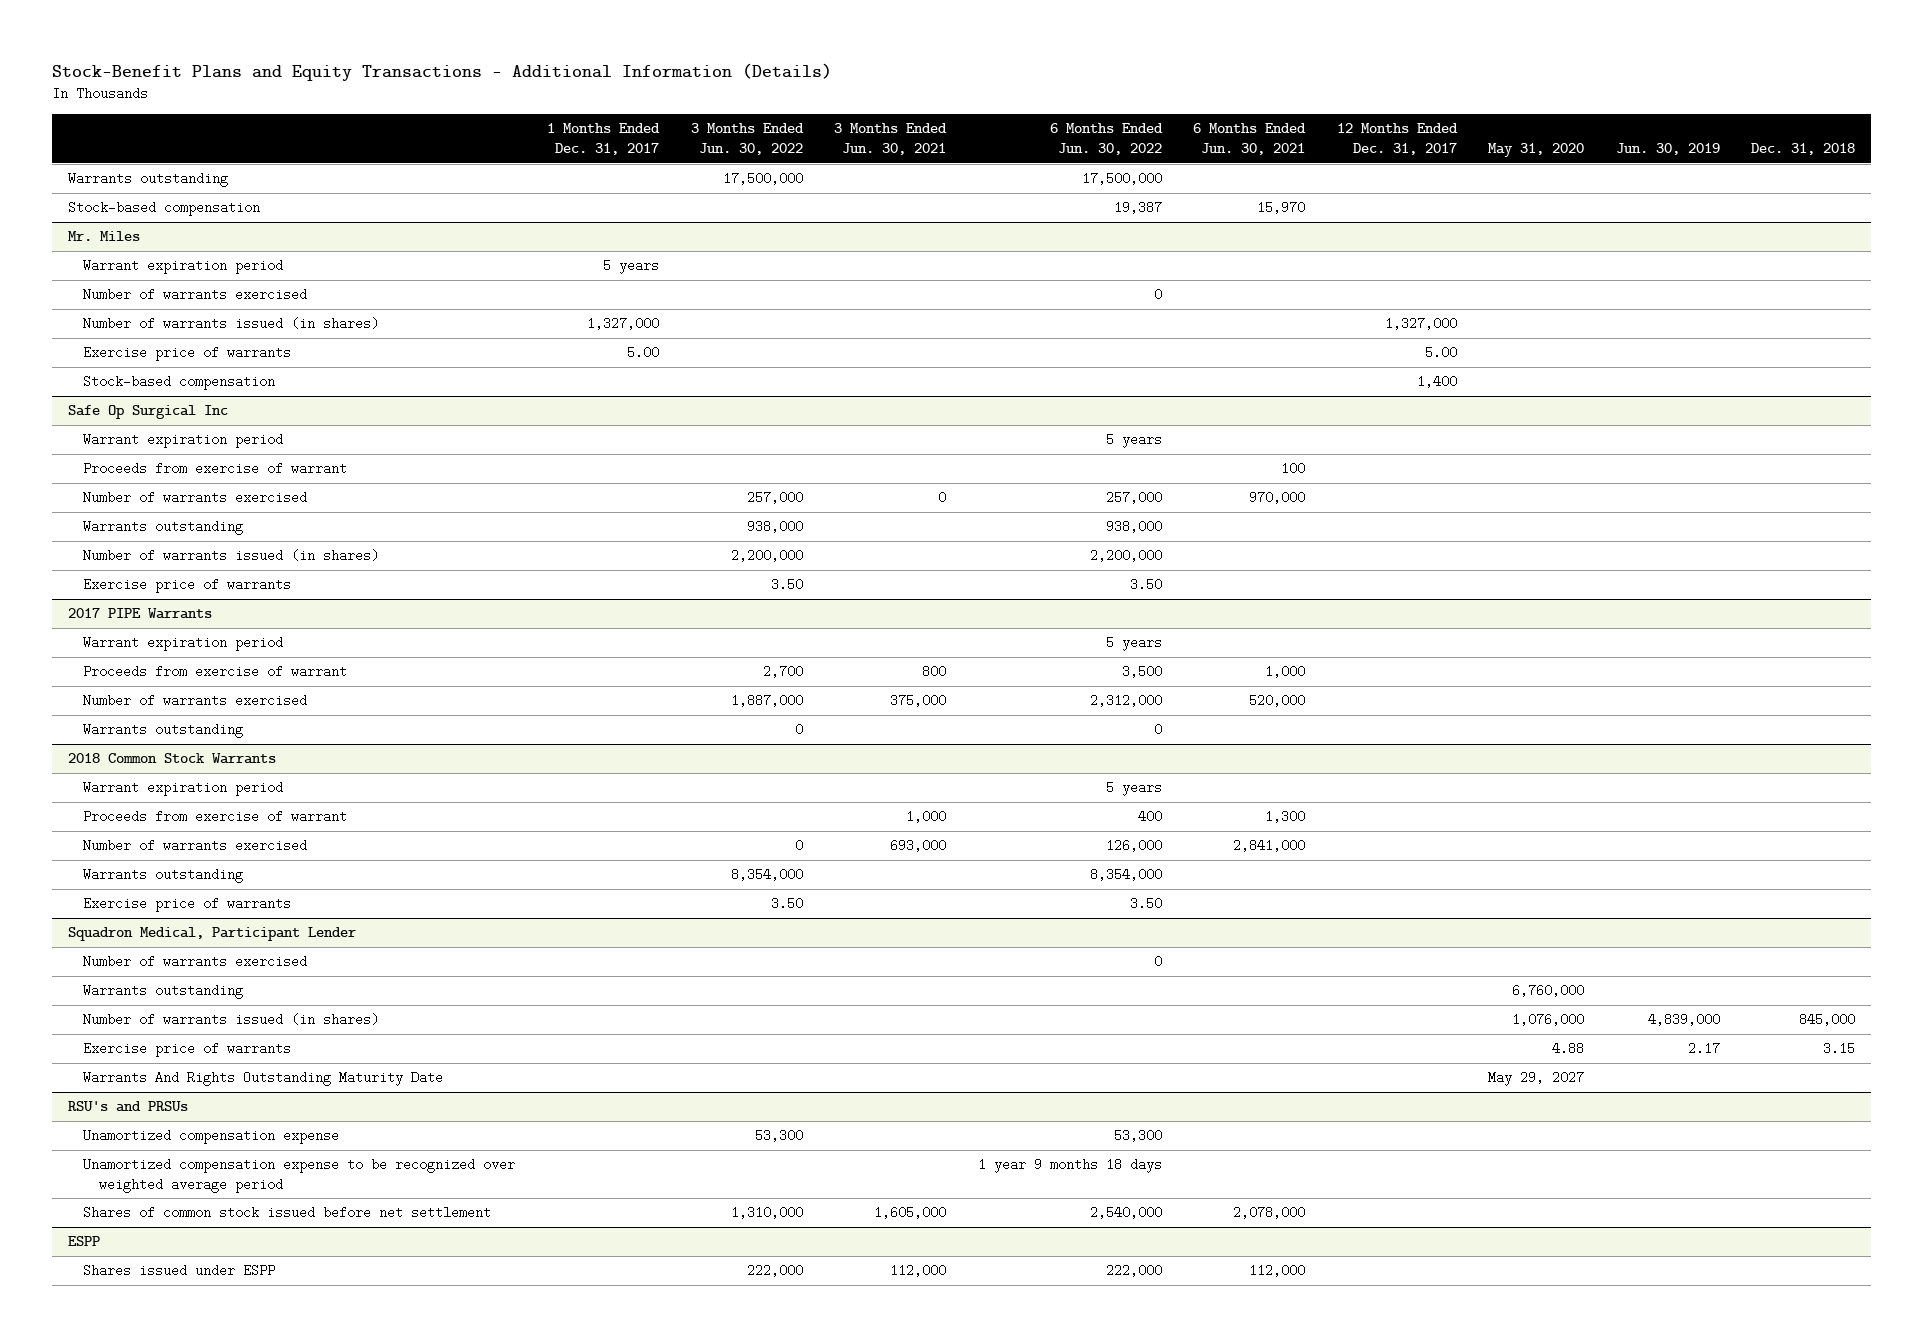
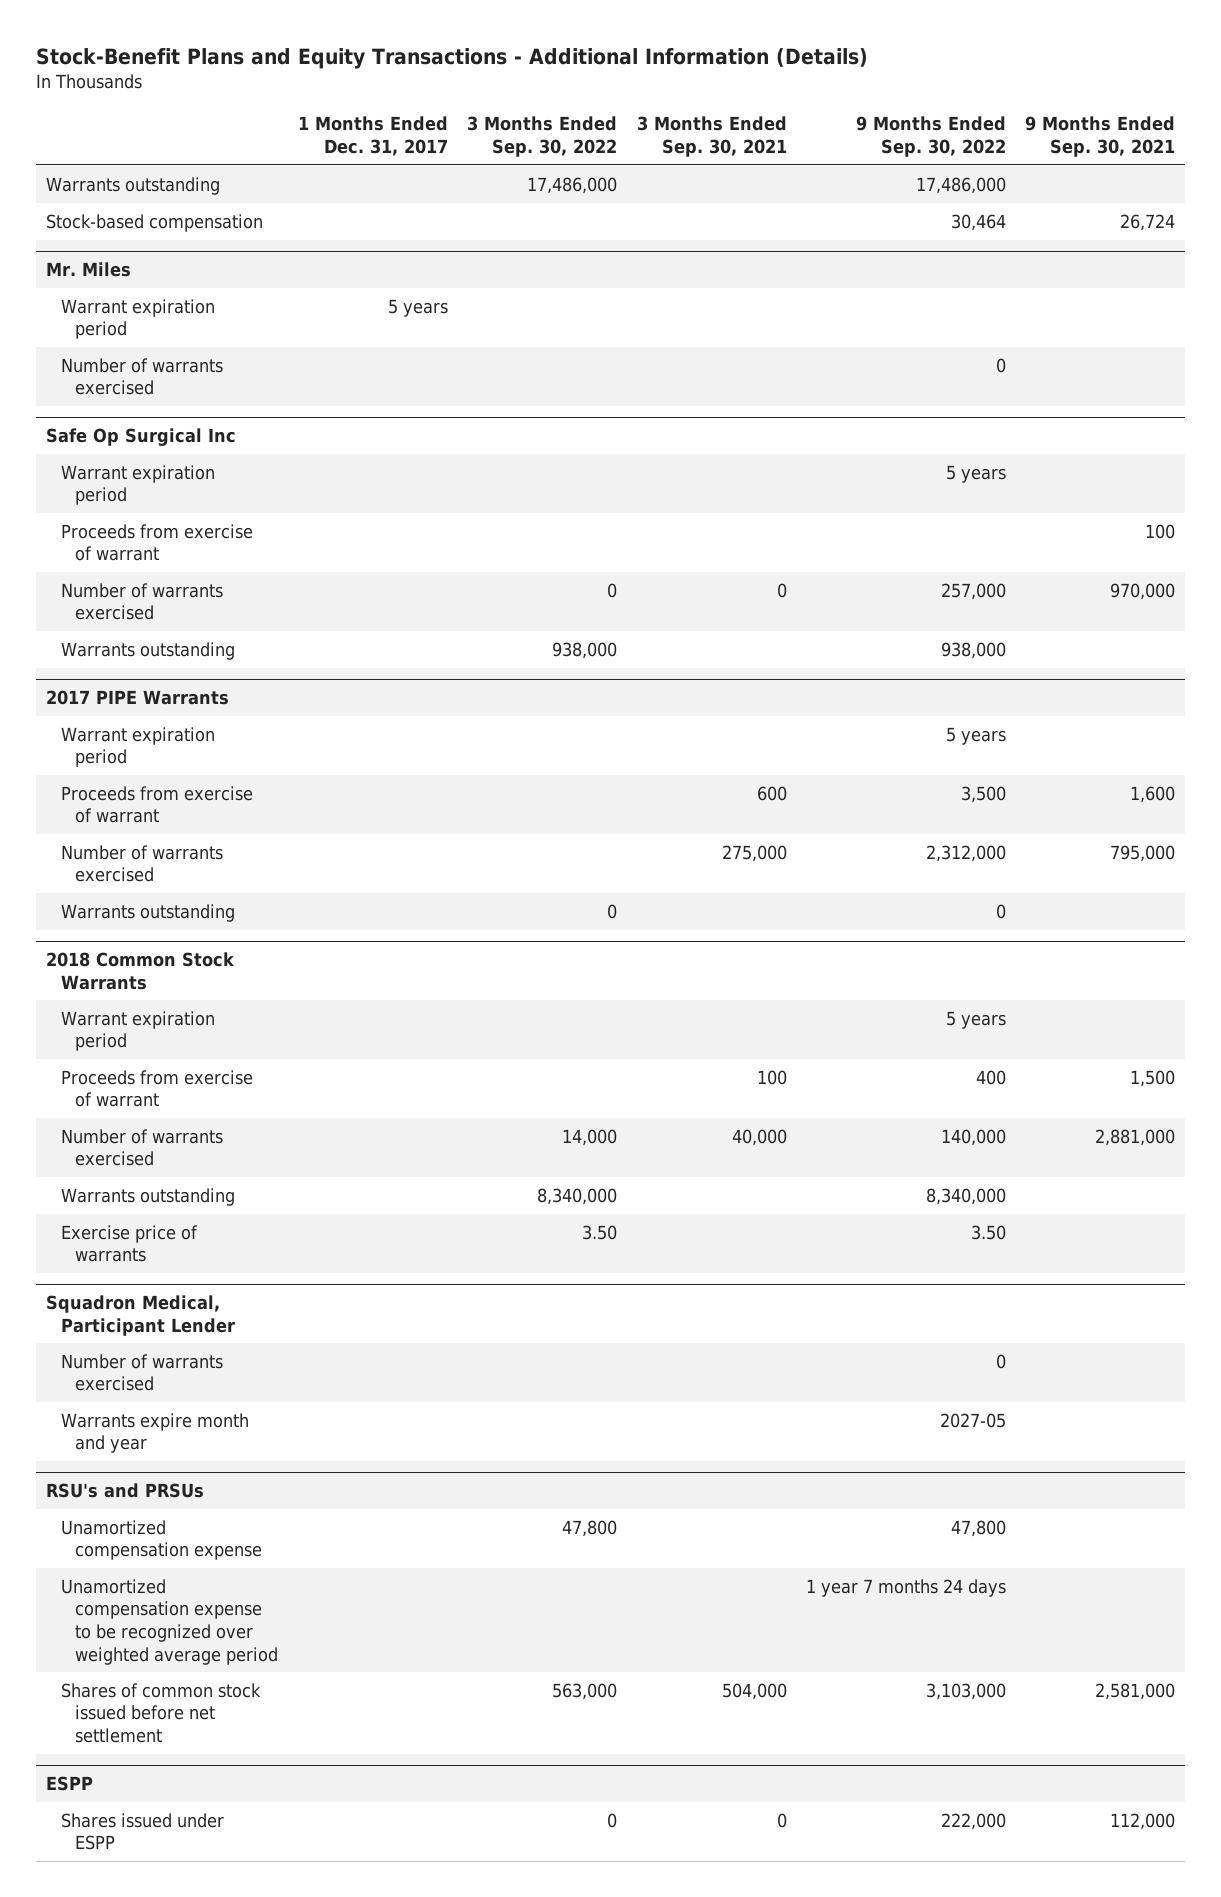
- | 1 Months Ended Dec. 31, 2017 | 3 Months Ended Jun. 30, 2022 | 3 Months Ended Jun. 30, 2021 | 6 Months Ended Jun. 30, 2022 | 6 Months Ended Jun. 30, 2021 | 12 Months Ended Dec. 31, 2017 | May 31, 2020 | Jun. 30, 2019 | Dec. 31, 2018
+ | 1 Months Ended Dec. 31, 2017 | 3 Months Ended Sep. 30, 2022 | 3 Months Ended Sep. 30, 2021 | 9 Months Ended Sep. 30, 2022 | 9 Months Ended Sep. 30, 2021
@ Mr. Miles
- Number of warrants issued (in shares) | 1,327,000 | | | | | 1,327,000 | | |
- Exercise price of warrants | 5.00 | | | | | 5.00 | | |
- Stock-based compensation | | | | | | 1,400 | | |
@ Safe Op Surgical Inc
- Number of warrants issued (in shares) | | 2,200,000 | | 2,200,000 | | | | |
- Exercise price of warrants | | 3.50 | | 3.50 | | | | |
@ Squadron Medical, Participant Lender
- Warrants outstanding | | | | | | | 6,760,000 | |
- Number of warrants issued (in shares) | | | | | | | 1,076,000 | 4,839,000 | 845,000
- Exercise price of warrants | | | | | | | 4.88 | 2.17 | 3.15
- Warrants And Rights Outstanding Maturity Date | | | | | | | May 29, 2027 | |
+ Warrants expire month and year | | | | 2027-05 |

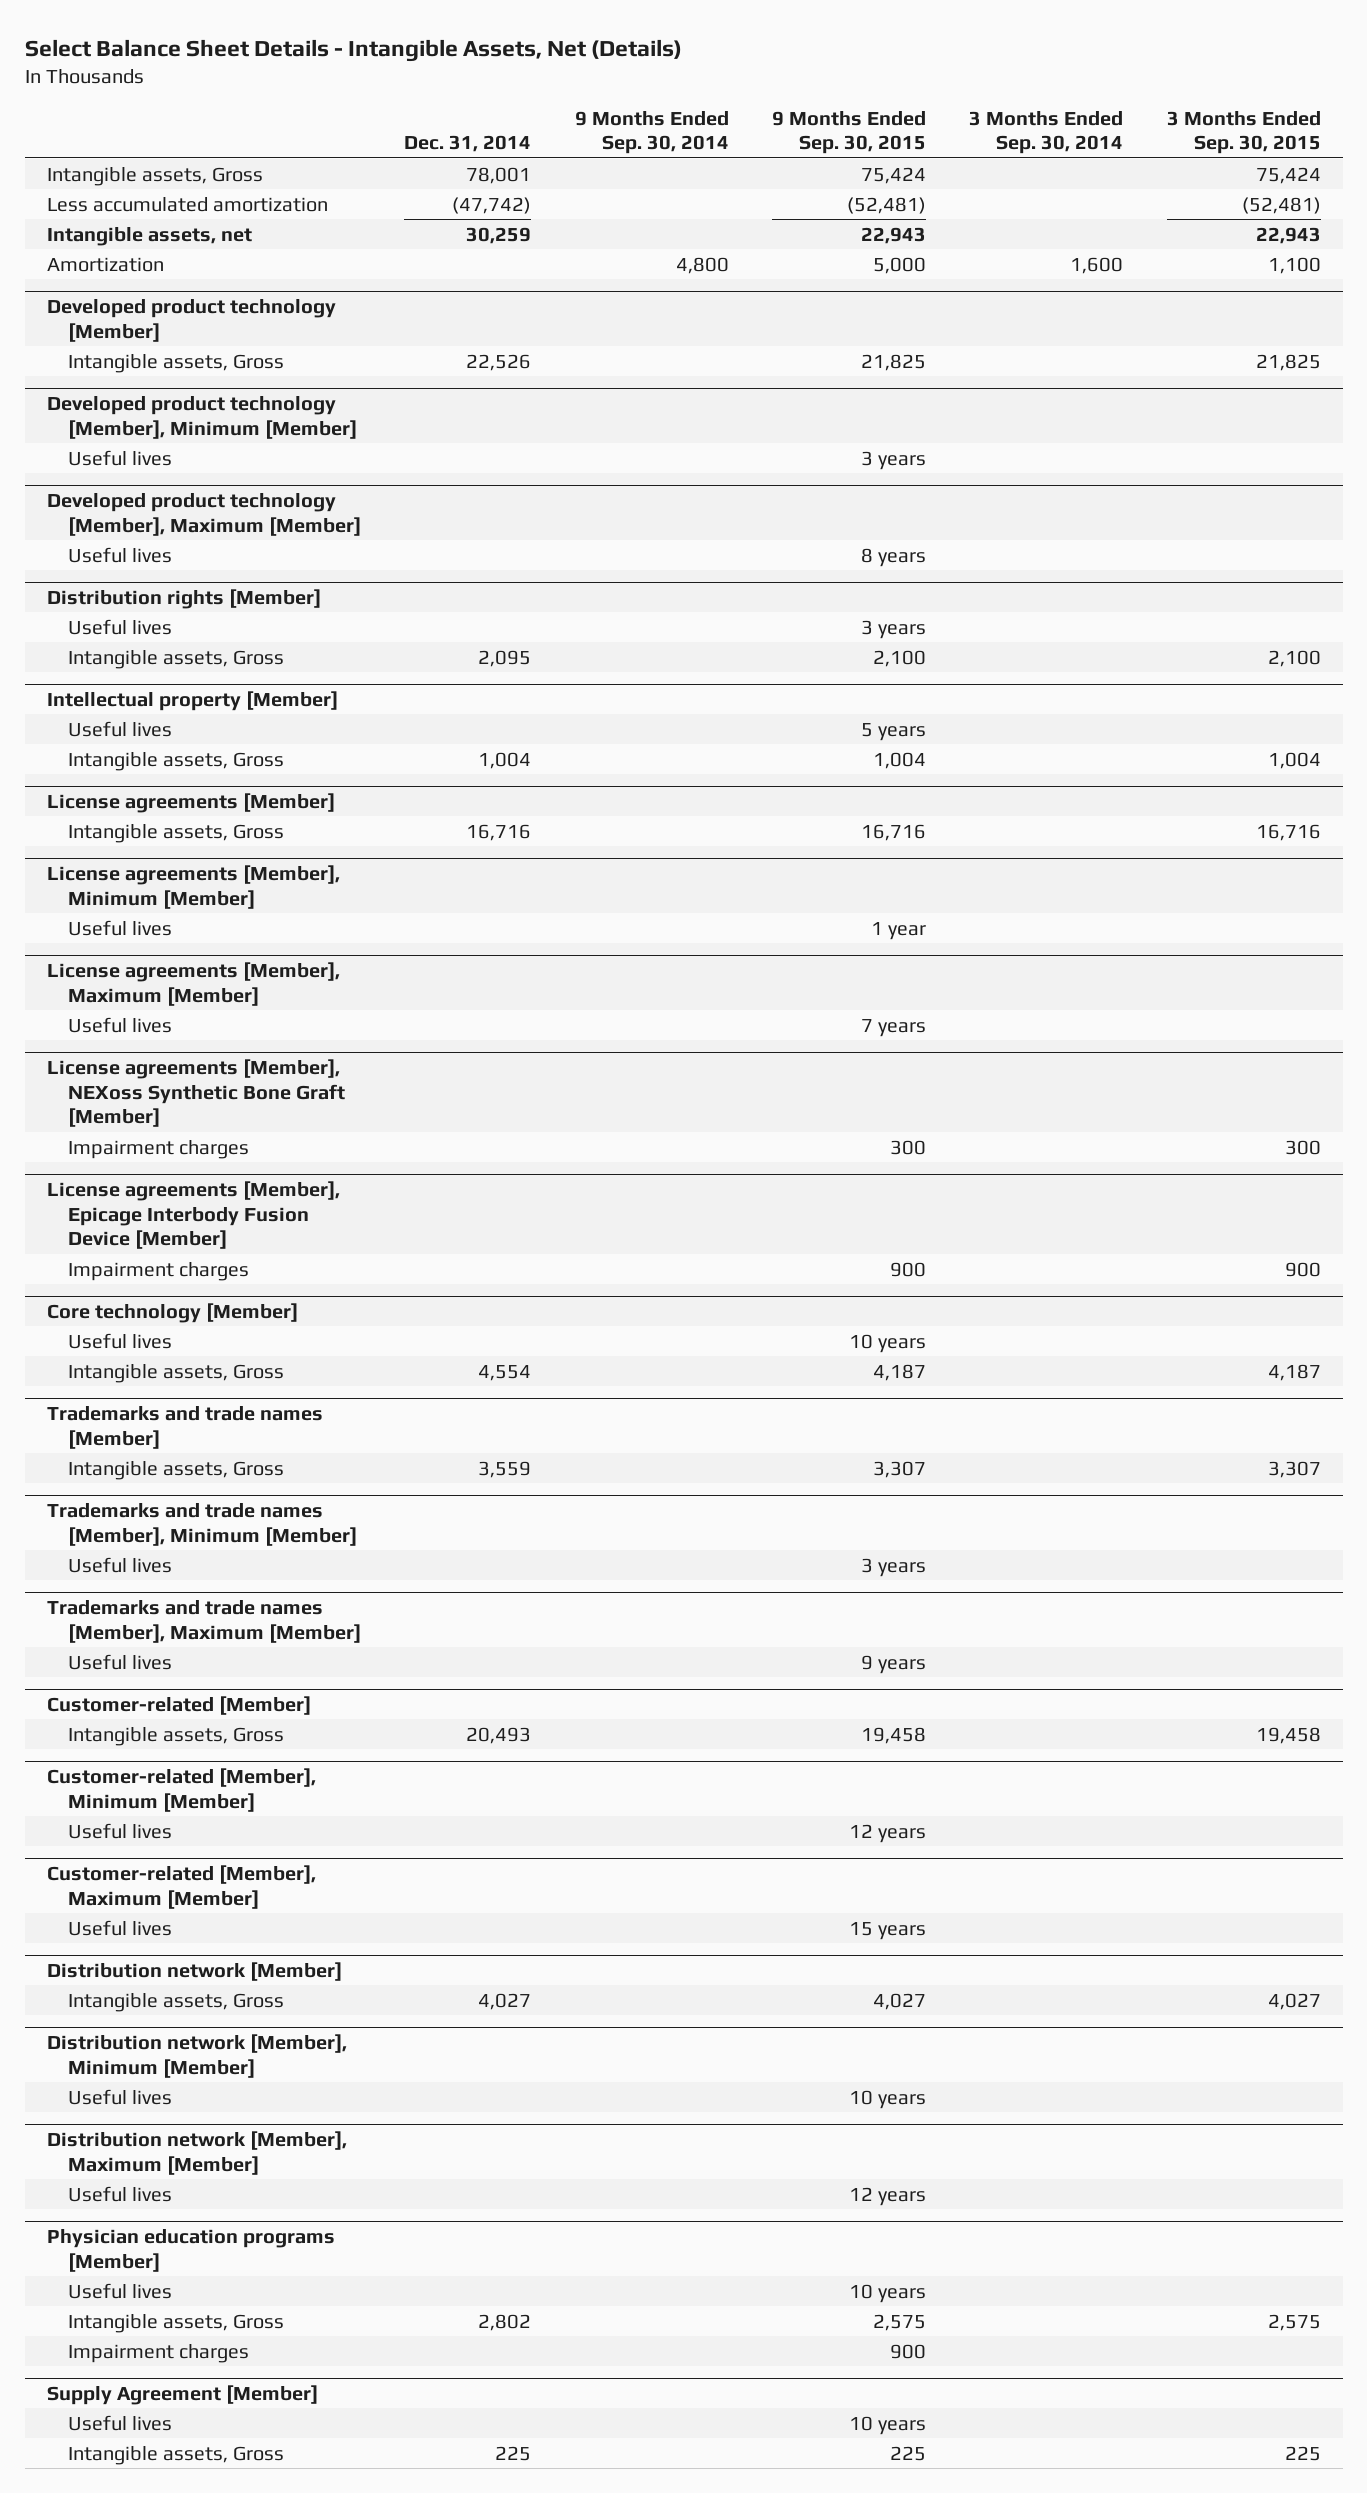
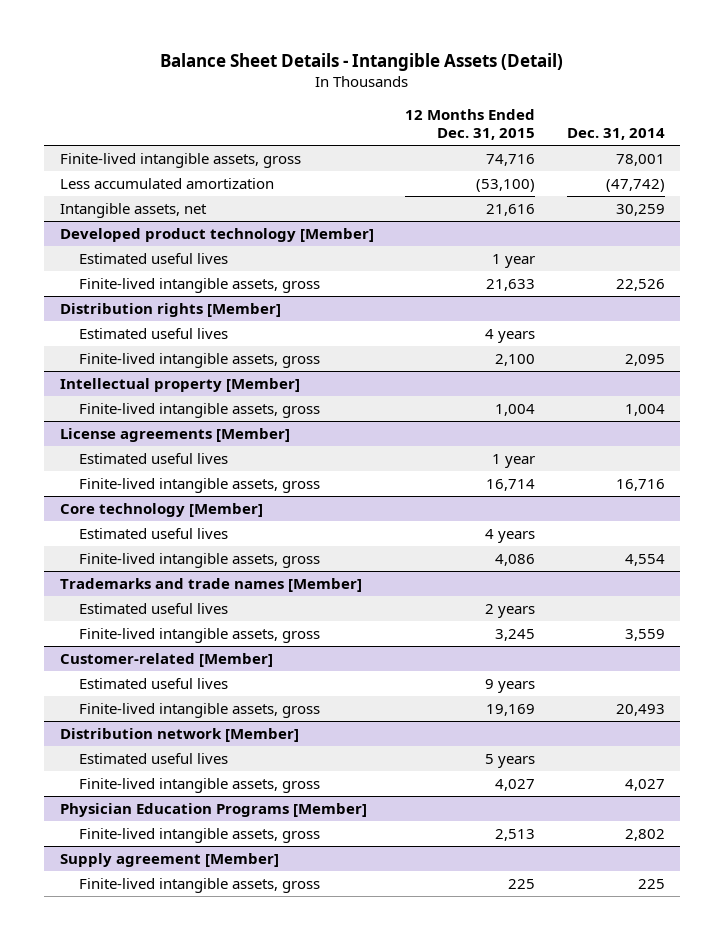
- Select Balance Sheet Details - Intangible Assets, Net (Details)
+ Balance Sheet Details - Intangible Assets (Detail)
- | Dec. 31, 2014 | 9 Months Ended Sep. 30, 2014 | 9 Months Ended Sep. 30, 2015 | 3 Months Ended Sep. 30, 2014 | 3 Months Ended Sep. 30, 2015
+ | 12 Months Ended Dec. 31, 2015 | Dec. 31, 2014
- Intangible assets, Gross | 78,001 | | 75,424 | | 75,424
+ Finite-lived intangible assets, gross | 74,716 | 78,001
- Amortization | | 4,800 | 5,000 | 1,600 | 1,100
@ Developed product technology [Member]
- Intangible assets, Gross | 22,526 | | 21,825 | | 21,825
- Developed product technology [Member], Minimum [Member]
- Useful lives | | | 3 years | |
- Developed product technology [Member], Maximum [Member]
- Useful lives | | | 8 years | |
@ Developed product technology [Member]
+ Estimated useful lives | 1 year |
+ Finite-lived intangible assets, gross | 21,633 | 22,526
@ Distribution rights [Member]
- Useful lives | | | 3 years | |
- Intangible assets, Gross | 2,095 | | 2,100 | | 2,100
+ Estimated useful lives | 4 years |
+ Finite-lived intangible assets, gross | 2,100 | 2,095
@ Intellectual property [Member]
- Useful lives | | | 5 years | |
- Intangible assets, Gross | 1,004 | | 1,004 | | 1,004
+ Finite-lived intangible assets, gross | 1,004 | 1,004
@ License agreements [Member]
- Intangible assets, Gross | 16,716 | | 16,716 | | 16,716
- License agreements [Member], Minimum [Member]
- Useful lives | | | 1 year | |
- License agreements [Member], Maximum [Member]
- Useful lives | | | 7 years | |
- License agreements [Member], NEXoss Synthetic Bone Graft [Member]
- Impairment charges | | | 300 | | 300
- License agreements [Member], Epicage Interbody Fusion Device [Member]
- Impairment charges | | | 900 | | 900
@ License agreements [Member]
+ Estimated useful lives | 1 year |
+ Finite-lived intangible assets, gross | 16,714 | 16,716
@ Core technology [Member]
- Useful lives | | | 10 years | |
- Intangible assets, Gross | 4,554 | | 4,187 | | 4,187
+ Estimated useful lives | 4 years |
+ Finite-lived intangible assets, gross | 4,086 | 4,554
@ Trademarks and trade names [Member]
- Intangible assets, Gross | 3,559 | | 3,307 | | 3,307
- Trademarks and trade names [Member], Minimum [Member]
- Useful lives | | | 3 years | |
- Trademarks and trade names [Member], Maximum [Member]
- Useful lives | | | 9 years | |
@ Trademarks and trade names [Member]
+ Estimated useful lives | 2 years |
+ Finite-lived intangible assets, gross | 3,245 | 3,559
@ Customer-related [Member]
- Intangible assets, Gross | 20,493 | | 19,458 | | 19,458
- Customer-related [Member], Minimum [Member]
- Useful lives | | | 12 years | |
- Customer-related [Member], Maximum [Member]
- Useful lives | | | 15 years | |
@ Customer-related [Member]
+ Estimated useful lives | 9 years |
+ Finite-lived intangible assets, gross | 19,169 | 20,493
@ Distribution network [Member]
- Intangible assets, Gross | 4,027 | | 4,027 | | 4,027
- Distribution network [Member], Minimum [Member]
- Useful lives | | | 10 years | |
- Distribution network [Member], Maximum [Member]
- Useful lives | | | 12 years | |
- Physician education programs [Member]
- Useful lives | | | 10 years | |
- Intangible assets, Gross | 2,802 | | 2,575 | | 2,575
- Impairment charges | | | 900 | |
- Supply Agreement [Member]
- Useful lives | | | 10 years | |
- Intangible assets, Gross | 225 | | 225 | | 225
@ Distribution network [Member]
+ Estimated useful lives | 5 years |
+ Finite-lived intangible assets, gross | 4,027 | 4,027
+ Physician Education Programs [Member]
+ Finite-lived intangible assets, gross | 2,513 | 2,802
+ Supply agreement [Member]
+ Finite-lived intangible assets, gross | 225 | 225

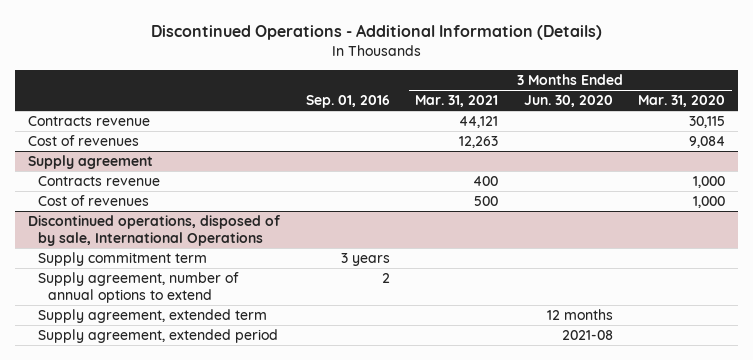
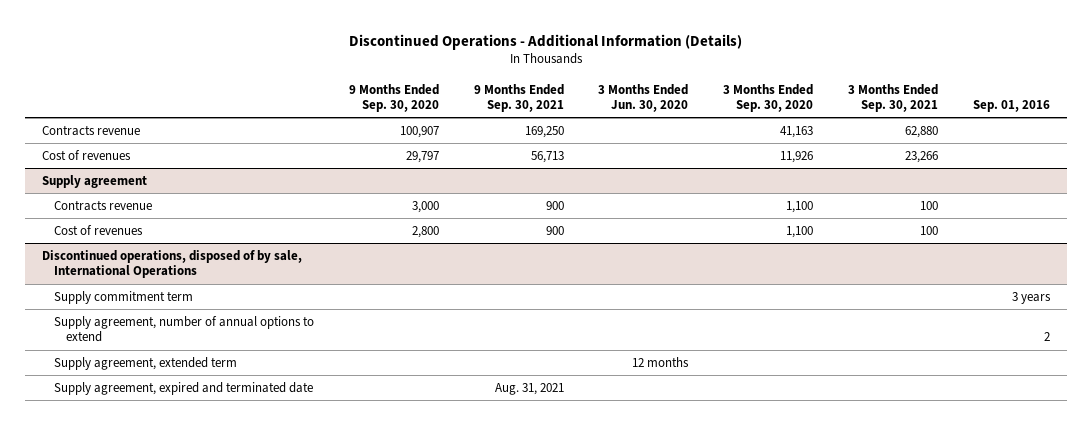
- | Sep. 01, 2016 | 3 Months Ended Mar. 31, 2021 | 3 Months Ended Jun. 30, 2020 | 3 Months Ended Mar. 31, 2020
+ | 9 Months Ended Sep. 30, 2020 | 9 Months Ended Sep. 30, 2021 | 3 Months Ended Jun. 30, 2020 | 3 Months Ended Sep. 30, 2020 | 3 Months Ended Sep. 30, 2021 | Sep. 01, 2016
@ Discontinued operations, disposed of by sale, International Operations
- Supply agreement, extended period | | | 2021-08 |
+ Supply agreement, expired and terminated date | | Aug. 31, 2021 | | | |

